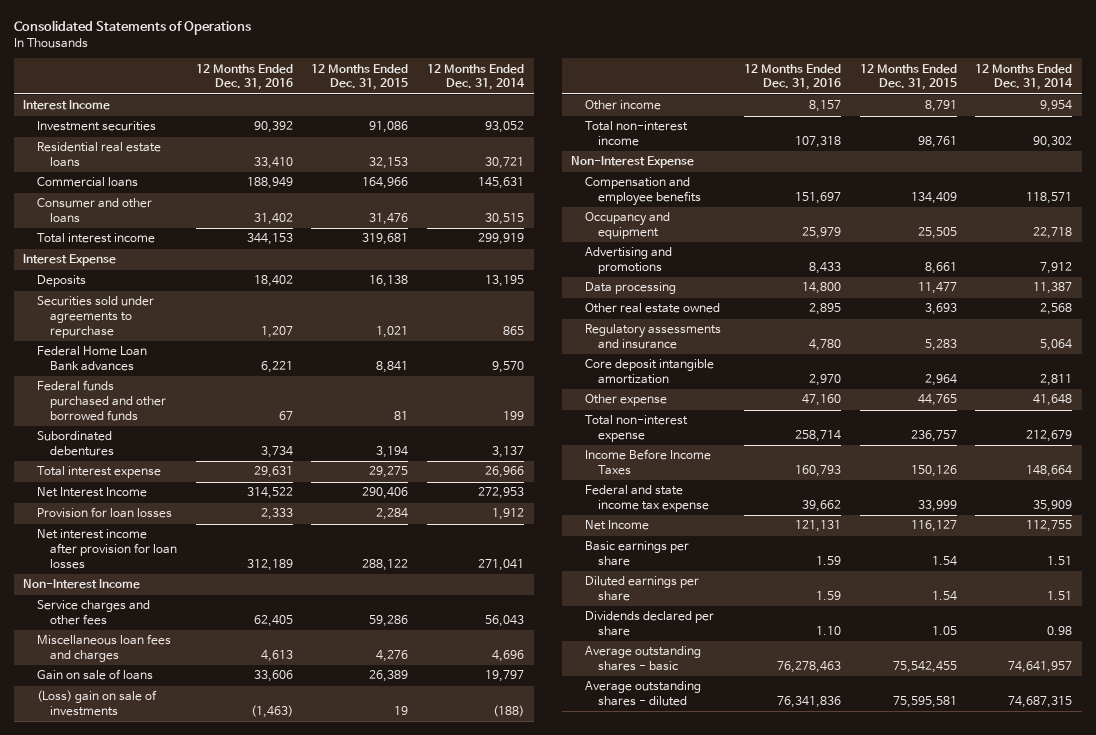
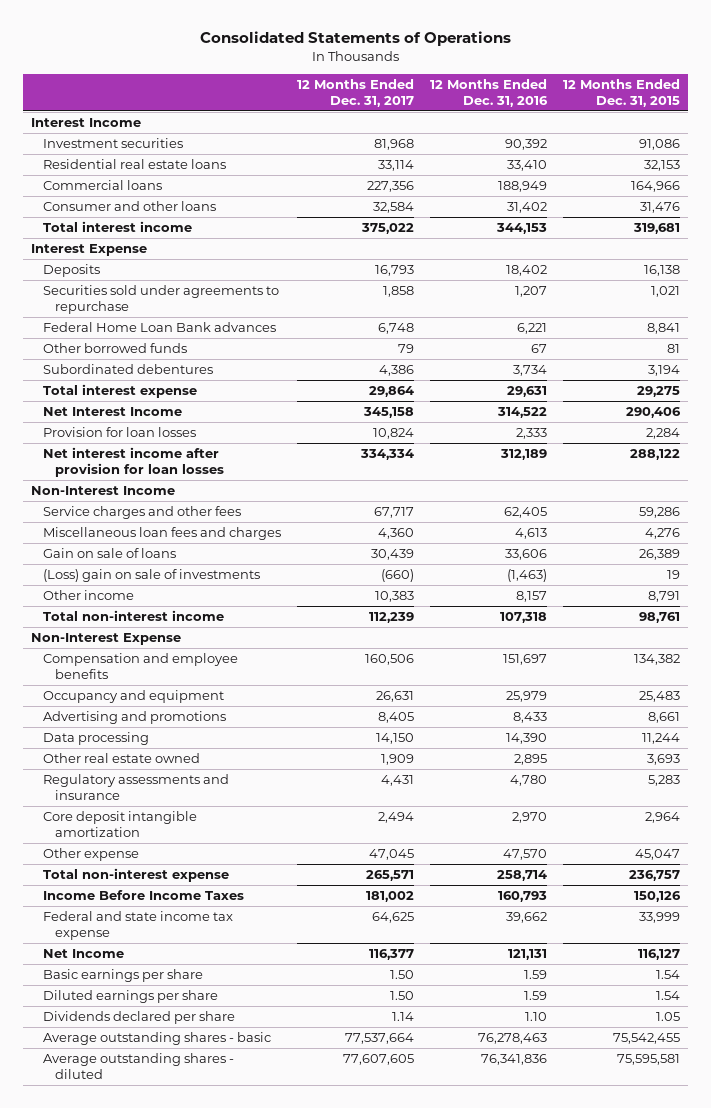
- | 12 Months Ended Dec. 31, 2016 | 12 Months Ended Dec. 31, 2015 | 12 Months Ended Dec. 31, 2014
+ | 12 Months Ended Dec. 31, 2017 | 12 Months Ended Dec. 31, 2016 | 12 Months Ended Dec. 31, 2015
- Federal funds purchased and other borrowed funds | 67 | 81 | 199
+ Other borrowed funds | 79 | 67 | 81
- Compensation and employee benefits | 151,697 | 134,409 | 118,571
- Occupancy and equipment | 25,979 | 25,505 | 22,718
+ Compensation and employee benefits | 160,506 | 151,697 | 134,382
+ Occupancy and equipment | 26,631 | 25,979 | 25,483
- Data processing | 14,800 | 11,477 | 11,387
+ Data processing | 14,150 | 14,390 | 11,244
- Other expense | 47,160 | 44,765 | 41,648
+ Other expense | 47,045 | 47,570 | 45,047

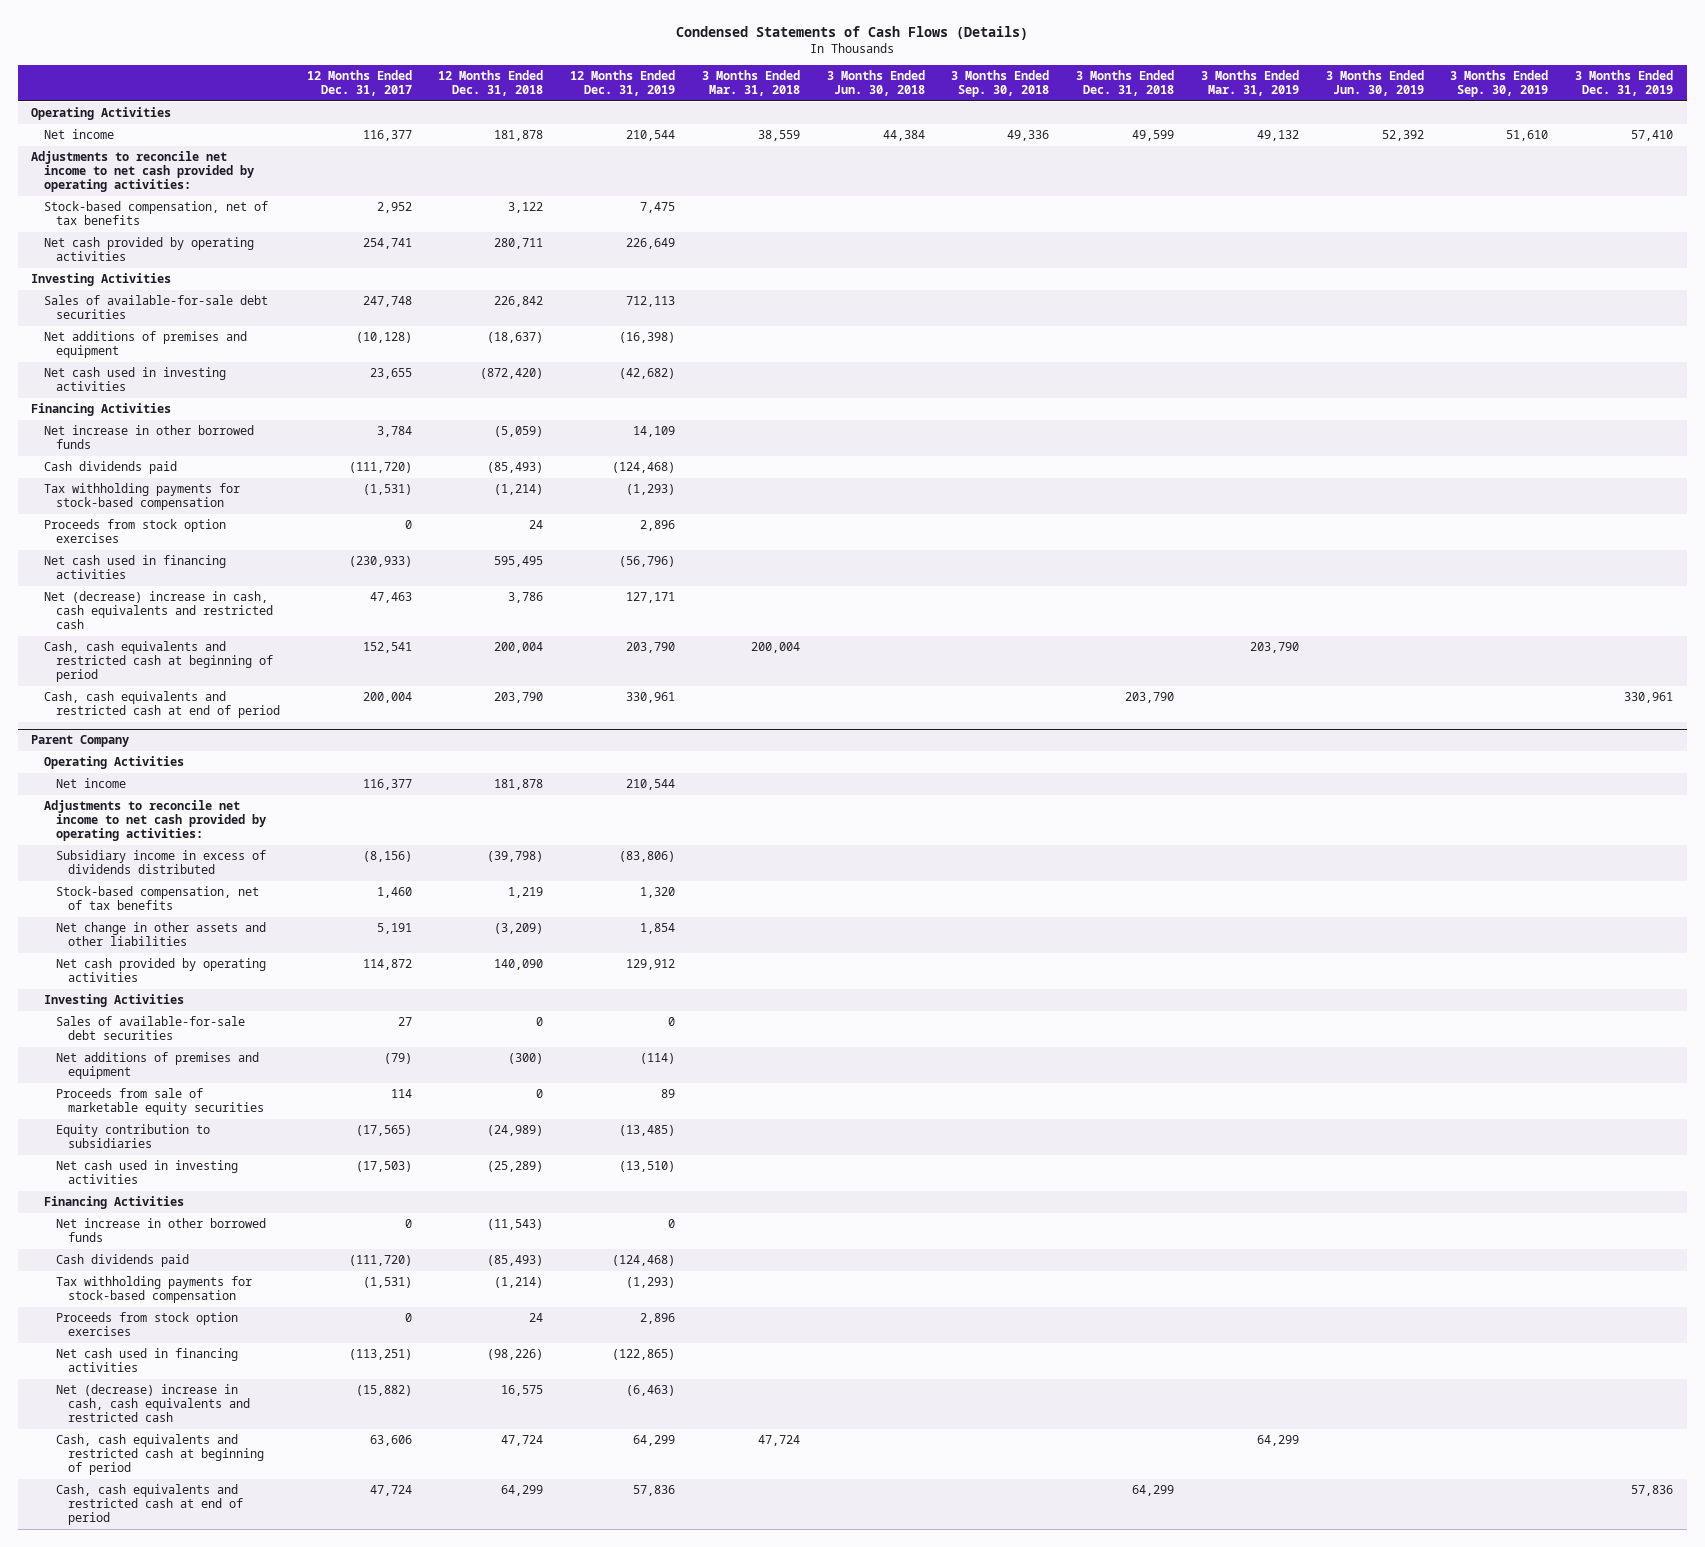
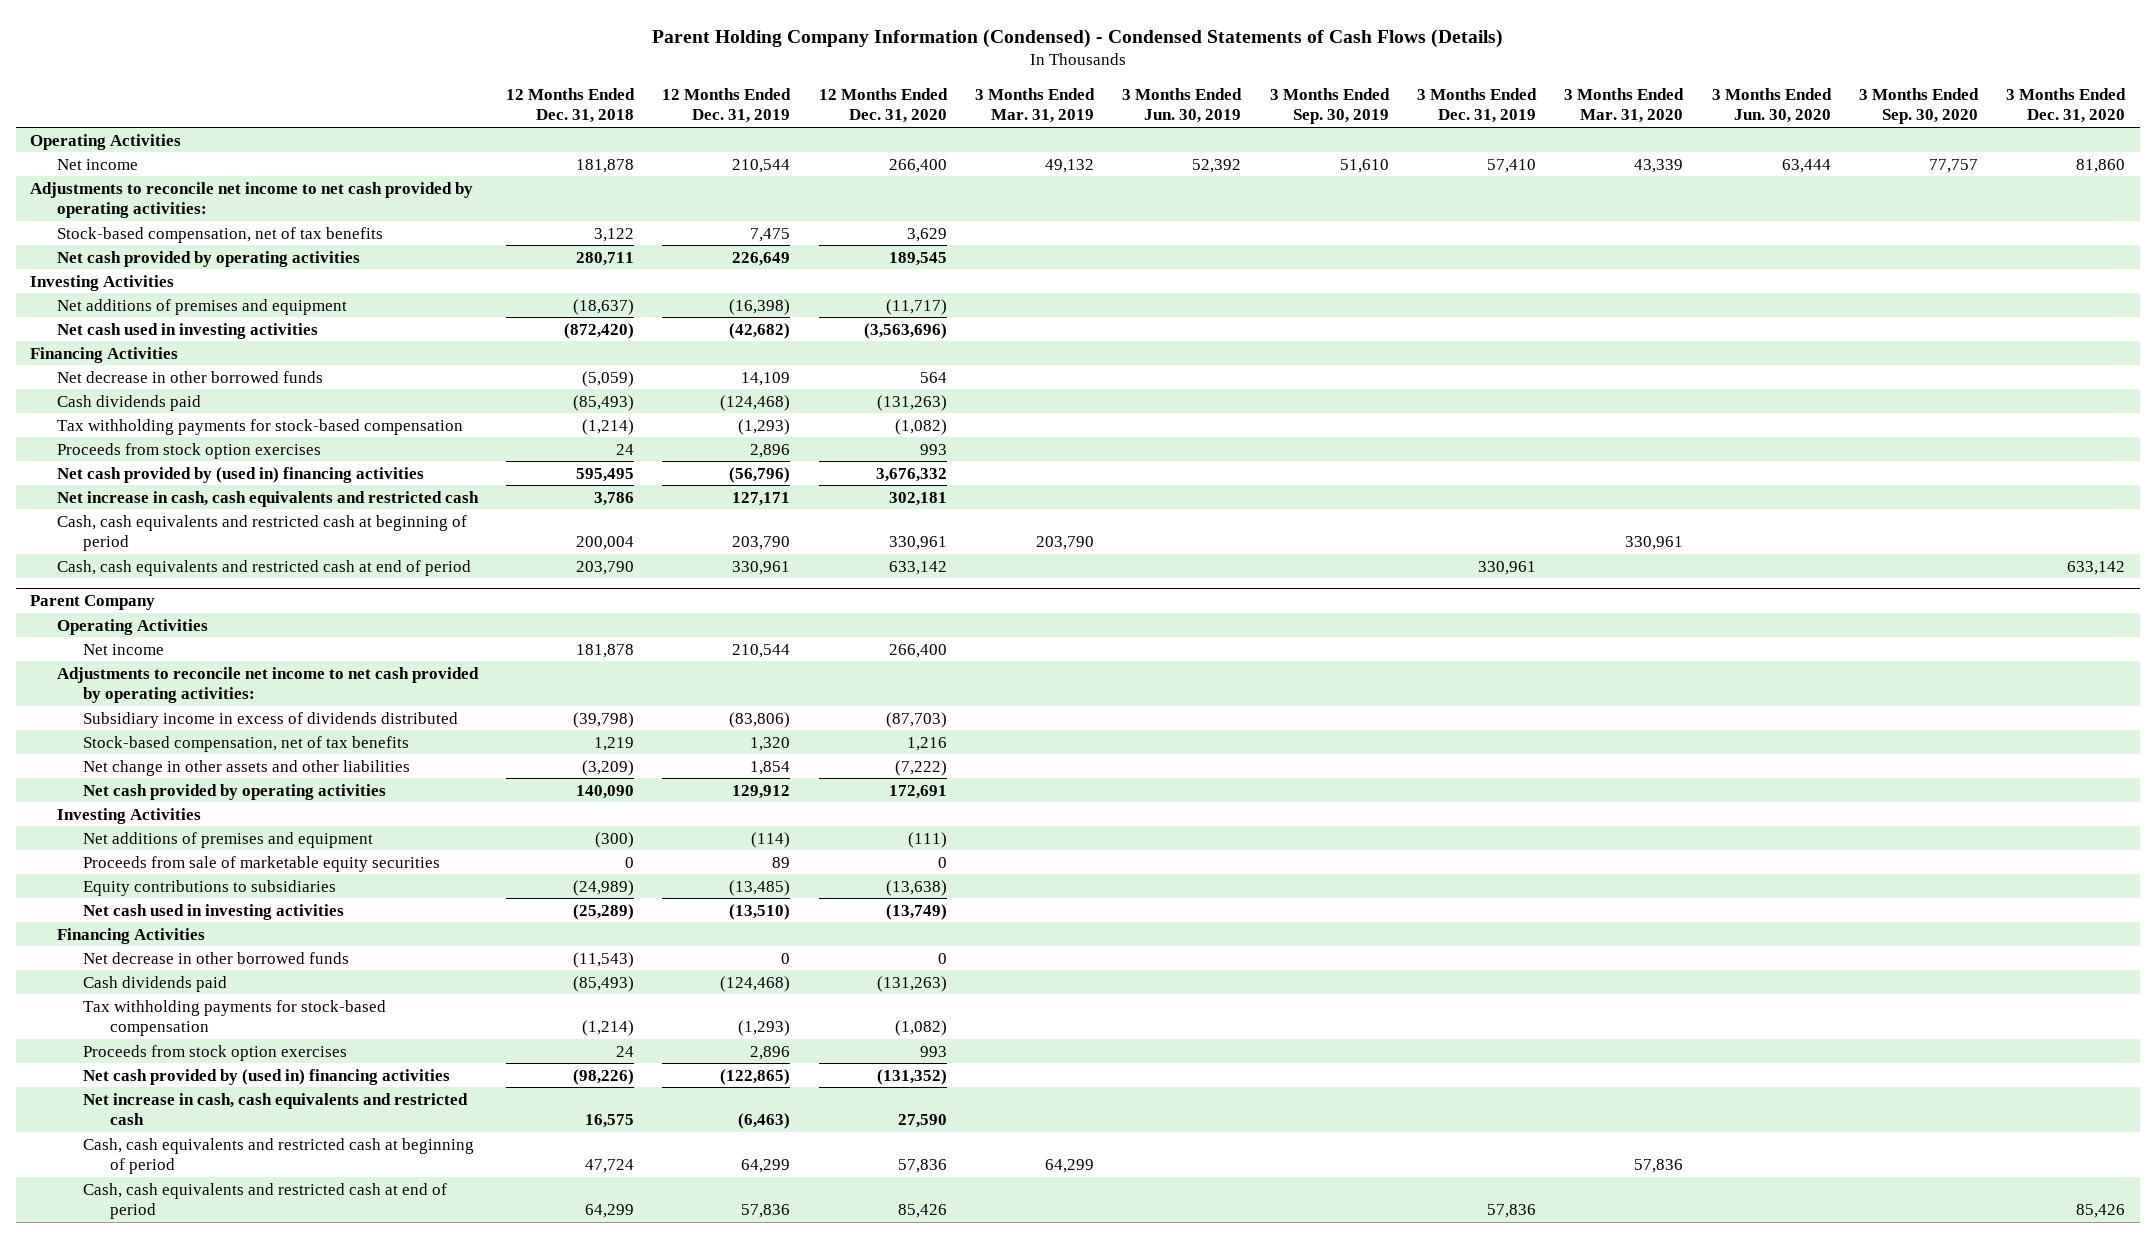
- Condensed Statements of Cash Flows (Details)
+ Parent Holding Company Information (Condensed) - Condensed Statements of Cash Flows (Details)
- | 12 Months Ended Dec. 31, 2017 | 12 Months Ended Dec. 31, 2018 | 12 Months Ended Dec. 31, 2019 | 3 Months Ended Mar. 31, 2018 | 3 Months Ended Jun. 30, 2018 | 3 Months Ended Sep. 30, 2018 | 3 Months Ended Dec. 31, 2018 | 3 Months Ended Mar. 31, 2019 | 3 Months Ended Jun. 30, 2019 | 3 Months Ended Sep. 30, 2019 | 3 Months Ended Dec. 31, 2019
+ | 12 Months Ended Dec. 31, 2018 | 12 Months Ended Dec. 31, 2019 | 12 Months Ended Dec. 31, 2020 | 3 Months Ended Mar. 31, 2019 | 3 Months Ended Jun. 30, 2019 | 3 Months Ended Sep. 30, 2019 | 3 Months Ended Dec. 31, 2019 | 3 Months Ended Mar. 31, 2020 | 3 Months Ended Jun. 30, 2020 | 3 Months Ended Sep. 30, 2020 | 3 Months Ended Dec. 31, 2020
- Sales of available-for-sale debt securities | 247,748 | 226,842 | 712,113 | | | | | | | |
- Net increase in other borrowed funds | 3,784 | (5,059) | 14,109 | | | | | | | |
+ Net decrease in other borrowed funds | (5,059) | 14,109 | 564 | | | | | | | |
- Net cash used in financing activities | (230,933) | 595,495 | (56,796) | | | | | | | |
- Net (decrease) increase in cash, cash equivalents and restricted cash | 47,463 | 3,786 | 127,171 | | | | | | | |
+ Net cash provided by (used in) financing activities | 595,495 | (56,796) | 3,676,332 | | | | | | | |
+ Net increase in cash, cash equivalents and restricted cash | 3,786 | 127,171 | 302,181 | | | | | | | |
@ Parent Company
- Sales of available-for-sale debt securities | 27 | 0 | 0 | | | | | | | |
- Equity contribution to subsidiaries | (17,565) | (24,989) | (13,485) | | | | | | | |
+ Equity contributions to subsidiaries | (24,989) | (13,485) | (13,638) | | | | | | | |
- Net increase in other borrowed funds | 0 | (11,543) | 0 | | | | | | | |
+ Net decrease in other borrowed funds | (11,543) | 0 | 0 | | | | | | | |
- Net cash used in financing activities | (113,251) | (98,226) | (122,865) | | | | | | | |
- Net (decrease) increase in cash, cash equivalents and restricted cash | (15,882) | 16,575 | (6,463) | | | | | | | |
+ Net cash provided by (used in) financing activities | (98,226) | (122,865) | (131,352) | | | | | | | |
+ Net increase in cash, cash equivalents and restricted cash | 16,575 | (6,463) | 27,590 | | | | | | | |

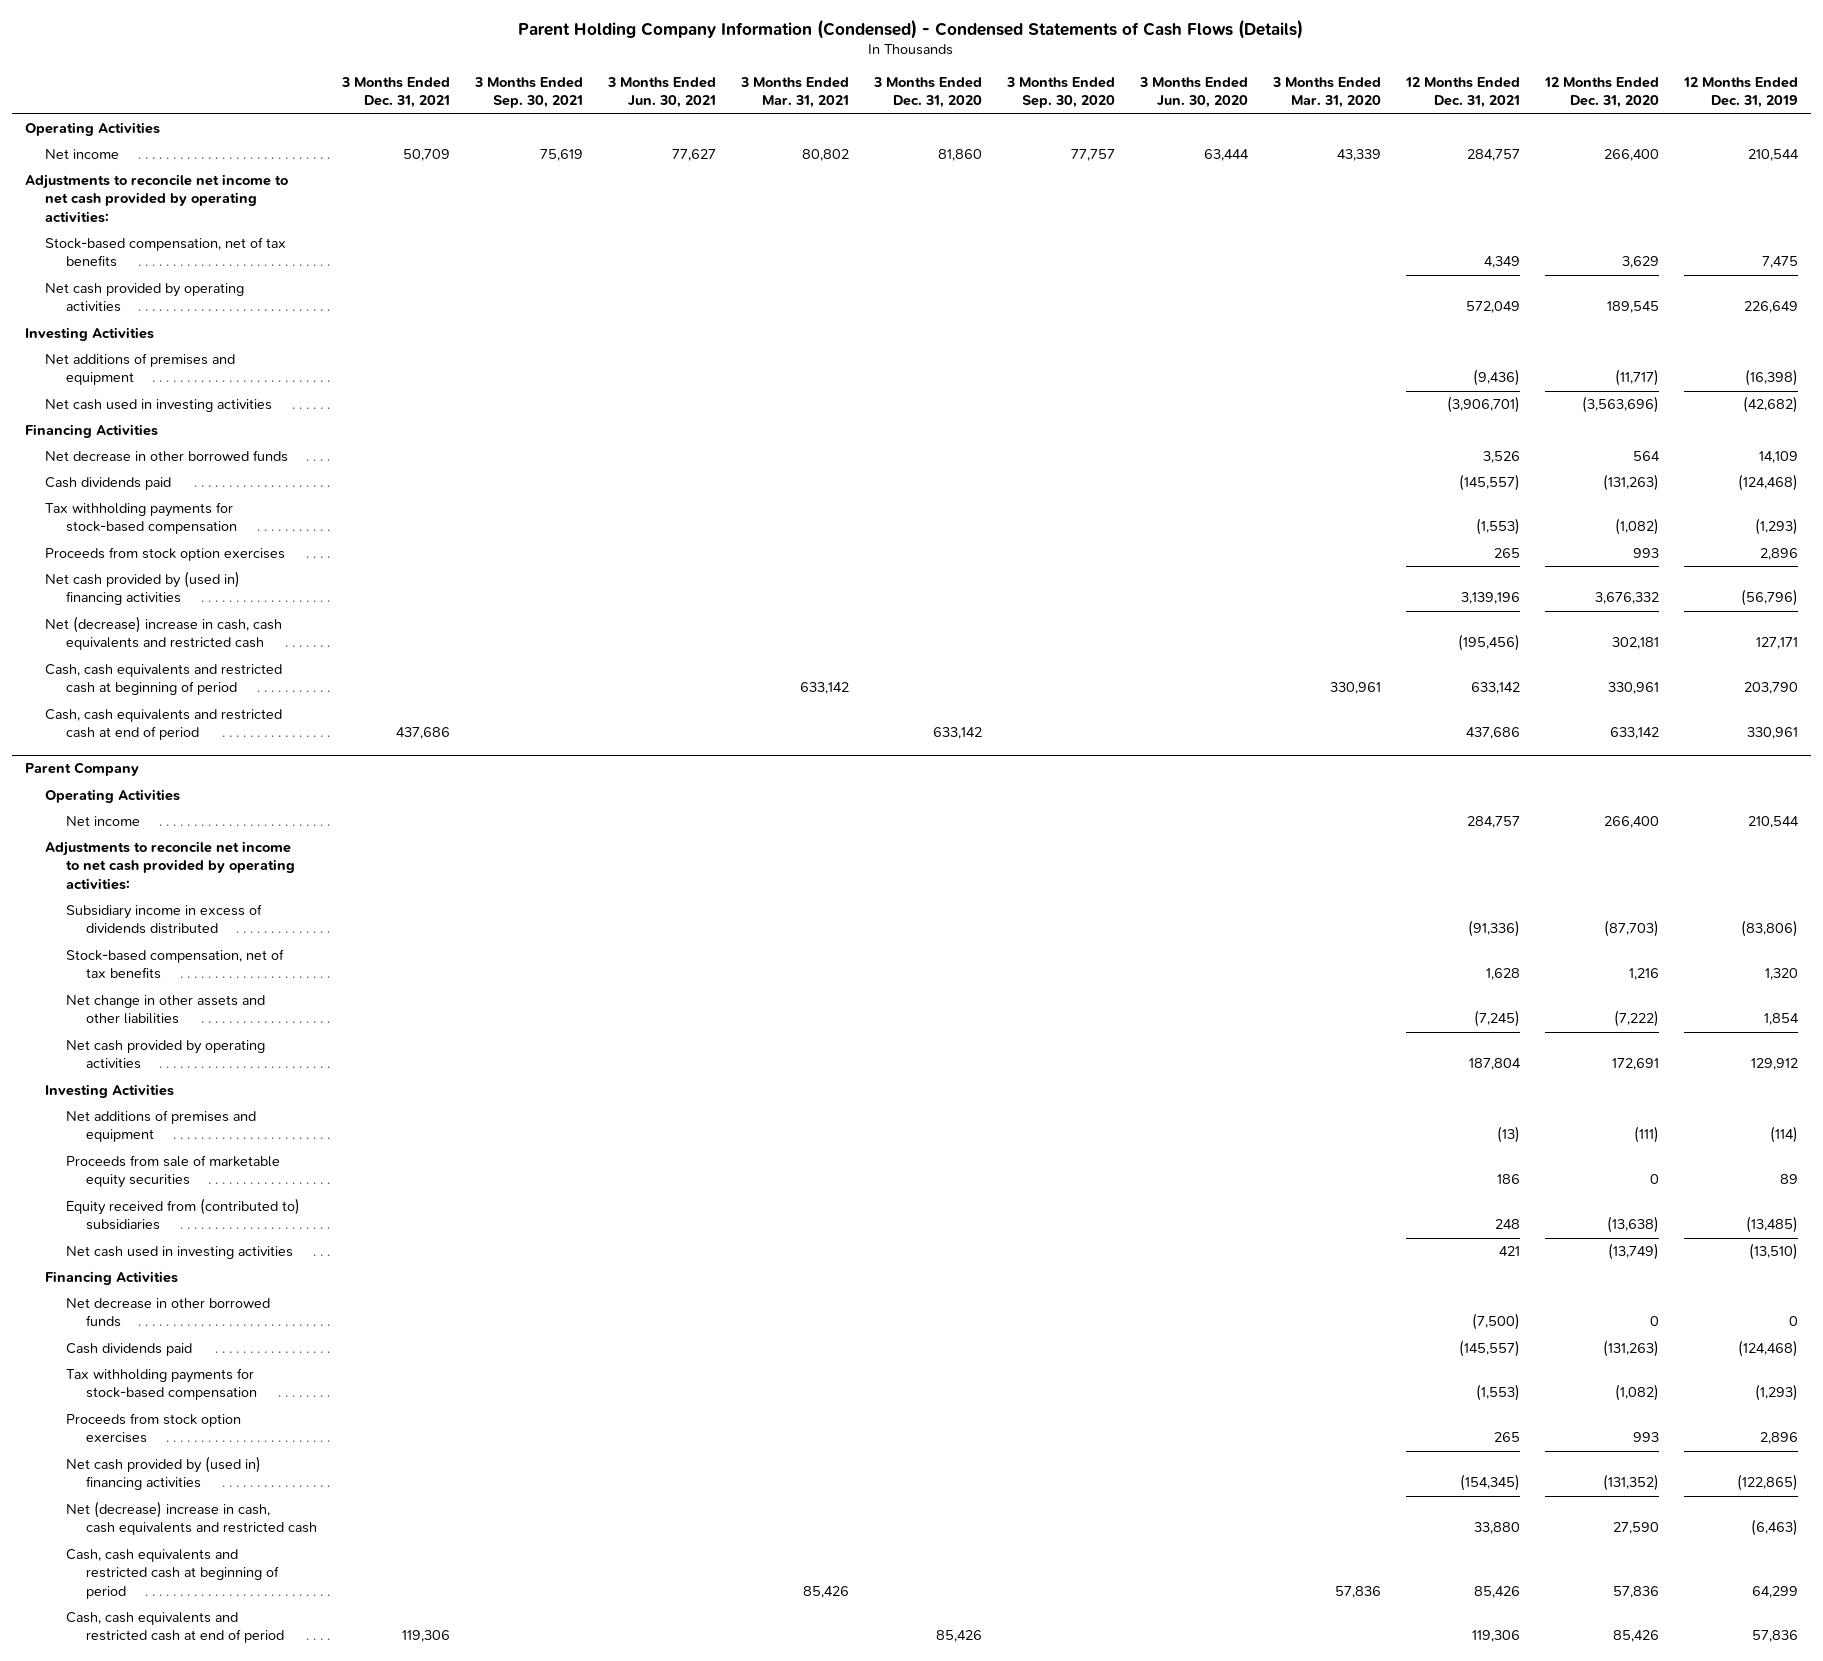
- | 12 Months Ended Dec. 31, 2018 | 12 Months Ended Dec. 31, 2019 | 12 Months Ended Dec. 31, 2020 | 3 Months Ended Mar. 31, 2019 | 3 Months Ended Jun. 30, 2019 | 3 Months Ended Sep. 30, 2019 | 3 Months Ended Dec. 31, 2019 | 3 Months Ended Mar. 31, 2020 | 3 Months Ended Jun. 30, 2020 | 3 Months Ended Sep. 30, 2020 | 3 Months Ended Dec. 31, 2020
+ | 3 Months Ended Dec. 31, 2021 | 3 Months Ended Sep. 30, 2021 | 3 Months Ended Jun. 30, 2021 | 3 Months Ended Mar. 31, 2021 | 3 Months Ended Dec. 31, 2020 | 3 Months Ended Sep. 30, 2020 | 3 Months Ended Jun. 30, 2020 | 3 Months Ended Mar. 31, 2020 | 12 Months Ended Dec. 31, 2021 | 12 Months Ended Dec. 31, 2020 | 12 Months Ended Dec. 31, 2019
- Net increase in cash, cash equivalents and restricted cash | 3,786 | 127,171 | 302,181 | | | | | | | |
+ Net (decrease) increase in cash, cash equivalents and restricted cash | | | | | | | | | (195,456) | 302,181 | 127,171
@ Parent Company
- Equity contributions to subsidiaries | (24,989) | (13,485) | (13,638) | | | | | | | |
+ Equity received from (contributed to) subsidiaries | | | | | | | | | 248 | (13,638) | (13,485)
- Net increase in cash, cash equivalents and restricted cash | 16,575 | (6,463) | 27,590 | | | | | | | |
+ Net (decrease) increase in cash, cash equivalents and restricted cash | | | | | | | | | 33,880 | 27,590 | (6,463)

